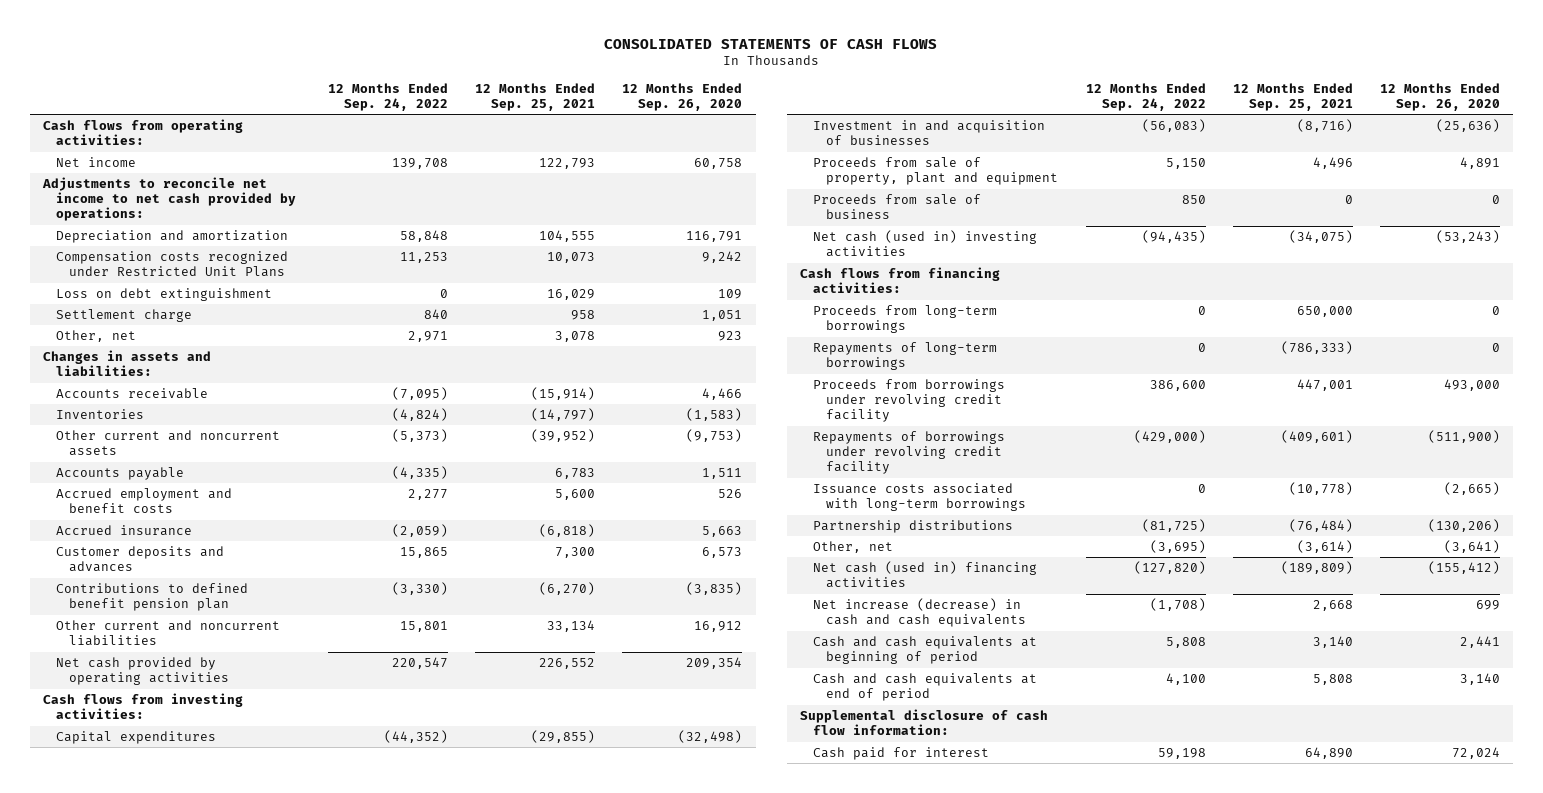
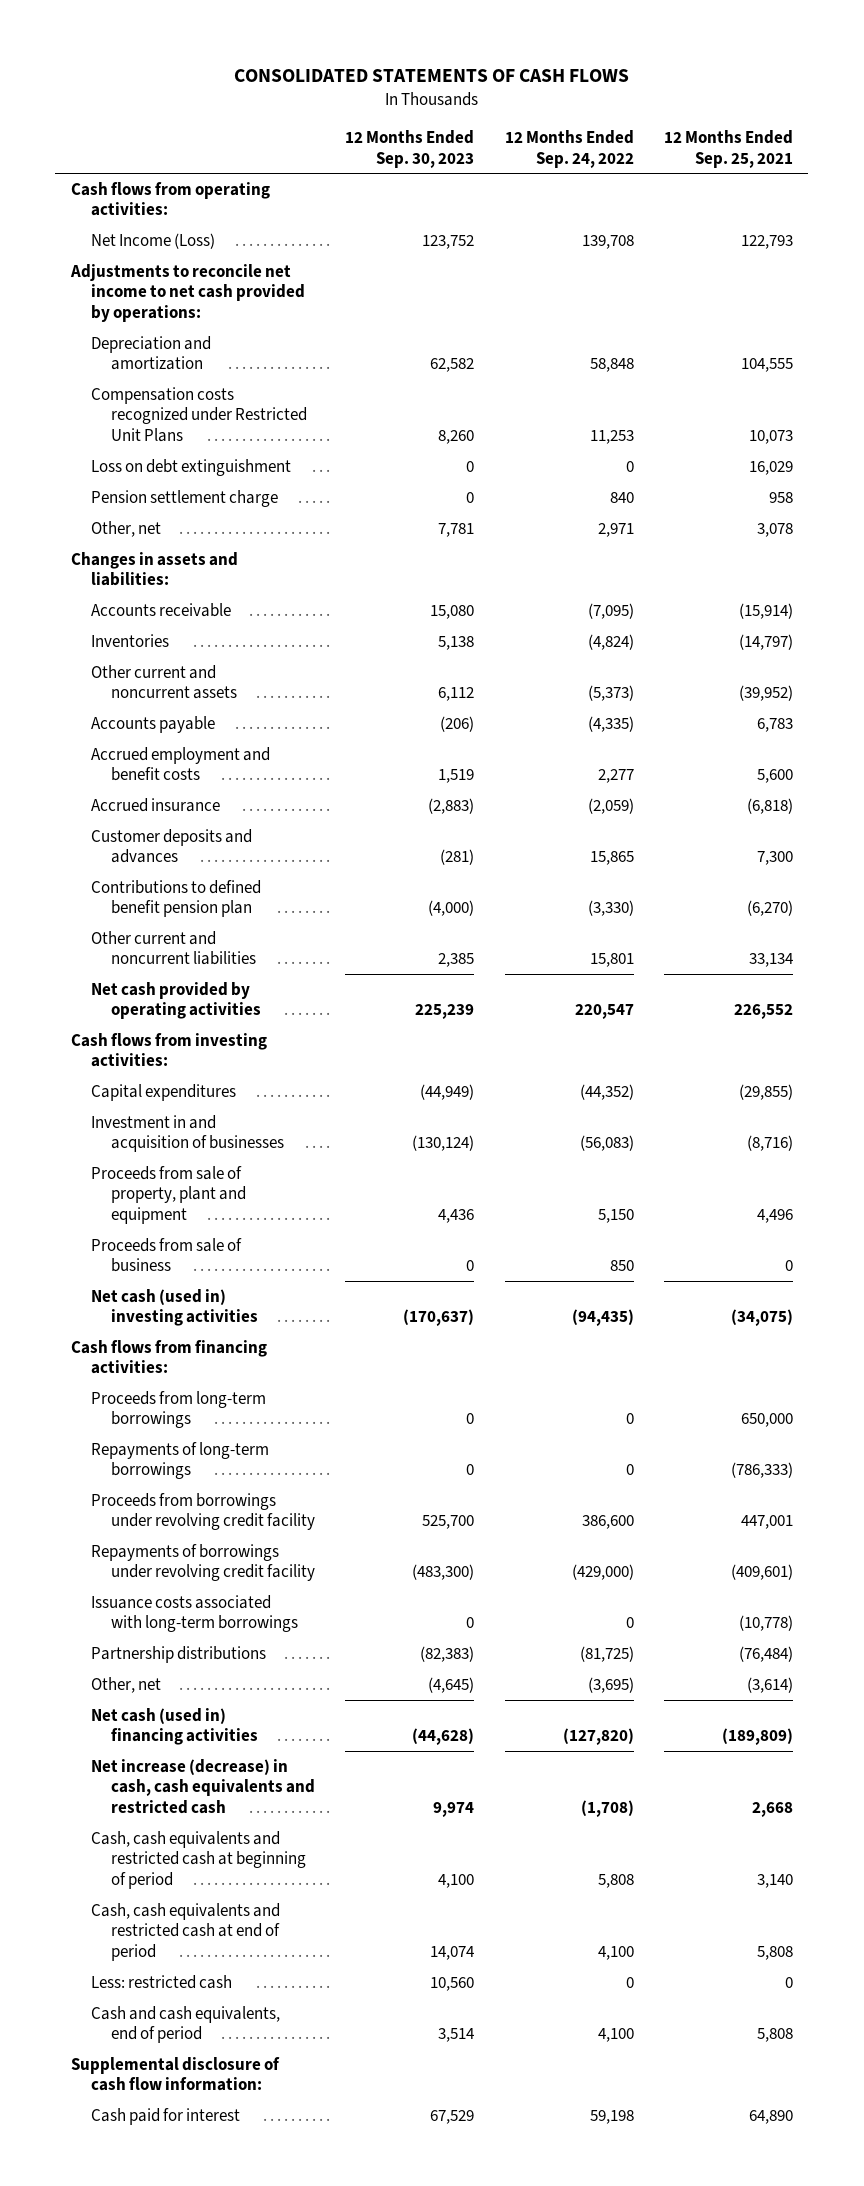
- | 12 Months Ended Sep. 24, 2022 | 12 Months Ended Sep. 25, 2021 | 12 Months Ended Sep. 26, 2020
+ | 12 Months Ended Sep. 30, 2023 | 12 Months Ended Sep. 24, 2022 | 12 Months Ended Sep. 25, 2021
- Net income | 139,708 | 122,793 | 60,758
+ Net Income (Loss) | 123,752 | 139,708 | 122,793
- Settlement charge | 840 | 958 | 1,051
+ Pension settlement charge | 0 | 840 | 958
- Net increase (decrease) in cash and cash equivalents | (1,708) | 2,668 | 699
- Cash and cash equivalents at beginning of period | 5,808 | 3,140 | 2,441
- Cash and cash equivalents at end of period | 4,100 | 5,808 | 3,140
+ Net increase (decrease) in cash, cash equivalents and restricted cash | 9,974 | (1,708) | 2,668
+ Cash, cash equivalents and restricted cash at beginning of period | 4,100 | 5,808 | 3,140
+ Cash, cash equivalents and restricted cash at end of period | 14,074 | 4,100 | 5,808
+ Less: restricted cash | 10,560 | 0 | 0
+ Cash and cash equivalents, end of period | 3,514 | 4,100 | 5,808

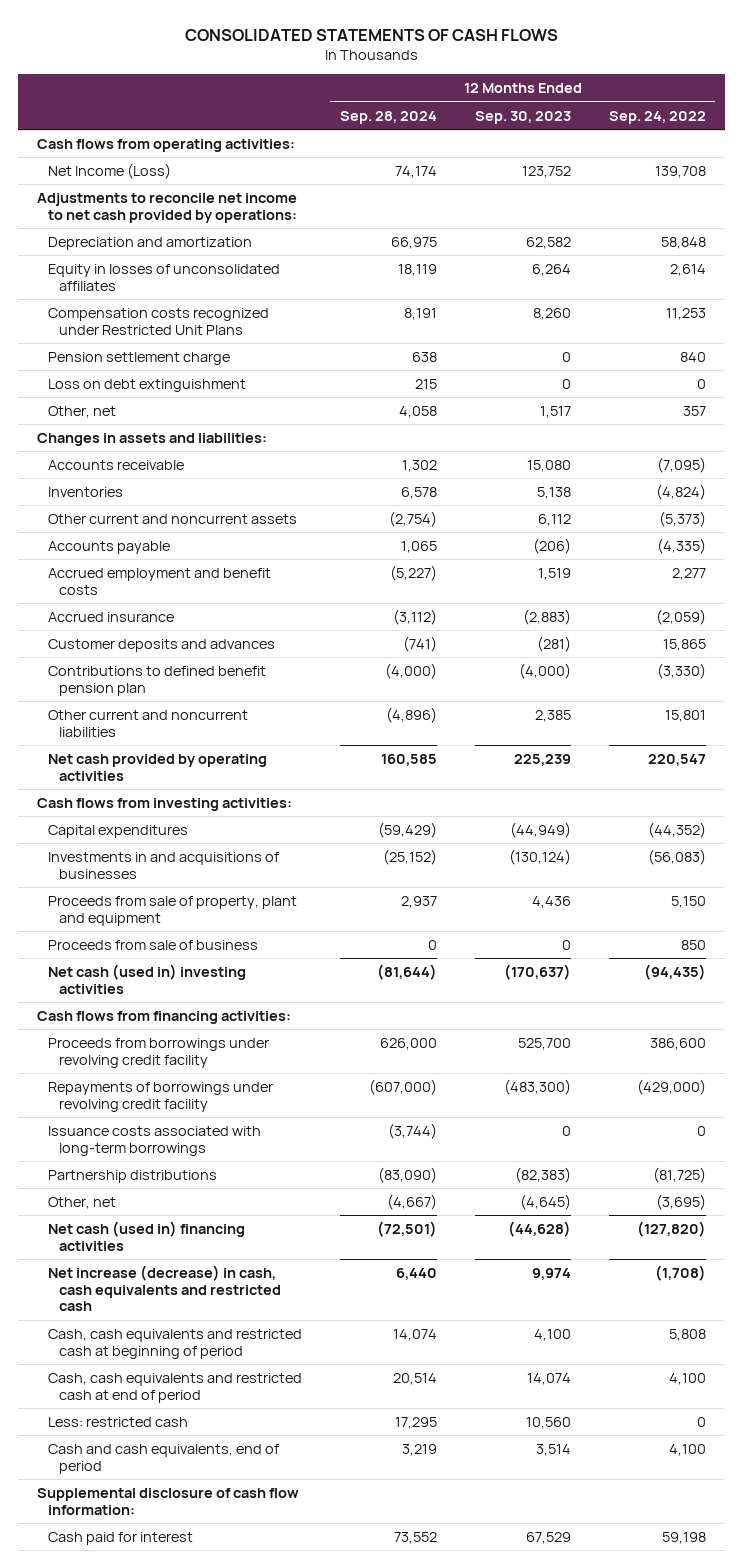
- | 12 Months Ended Sep. 30, 2023 | 12 Months Ended Sep. 24, 2022 | 12 Months Ended Sep. 25, 2021
+ | 12 Months Ended Sep. 28, 2024 | 12 Months Ended Sep. 30, 2023 | 12 Months Ended Sep. 24, 2022
+ Equity in losses of unconsolidated affiliates | 18,119 | 6,264 | 2,614
- Other, net | 7,781 | 2,971 | 3,078
moved down: Loss on debt extinguishment | 215 | 0 | 0
+ Other, net | 4,058 | 1,517 | 357
- Investment in and acquisition of businesses | (130,124) | (56,083) | (8,716)
+ Investments in and acquisitions of businesses | (25,152) | (130,124) | (56,083)
- Proceeds from long-term borrowings | 0 | 0 | 650,000
- Repayments of long-term borrowings | 0 | 0 | (786,333)

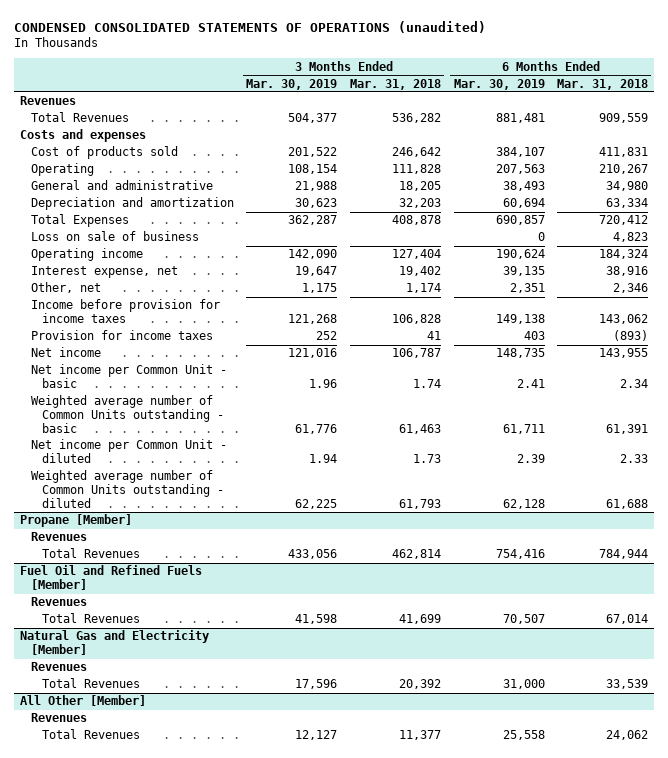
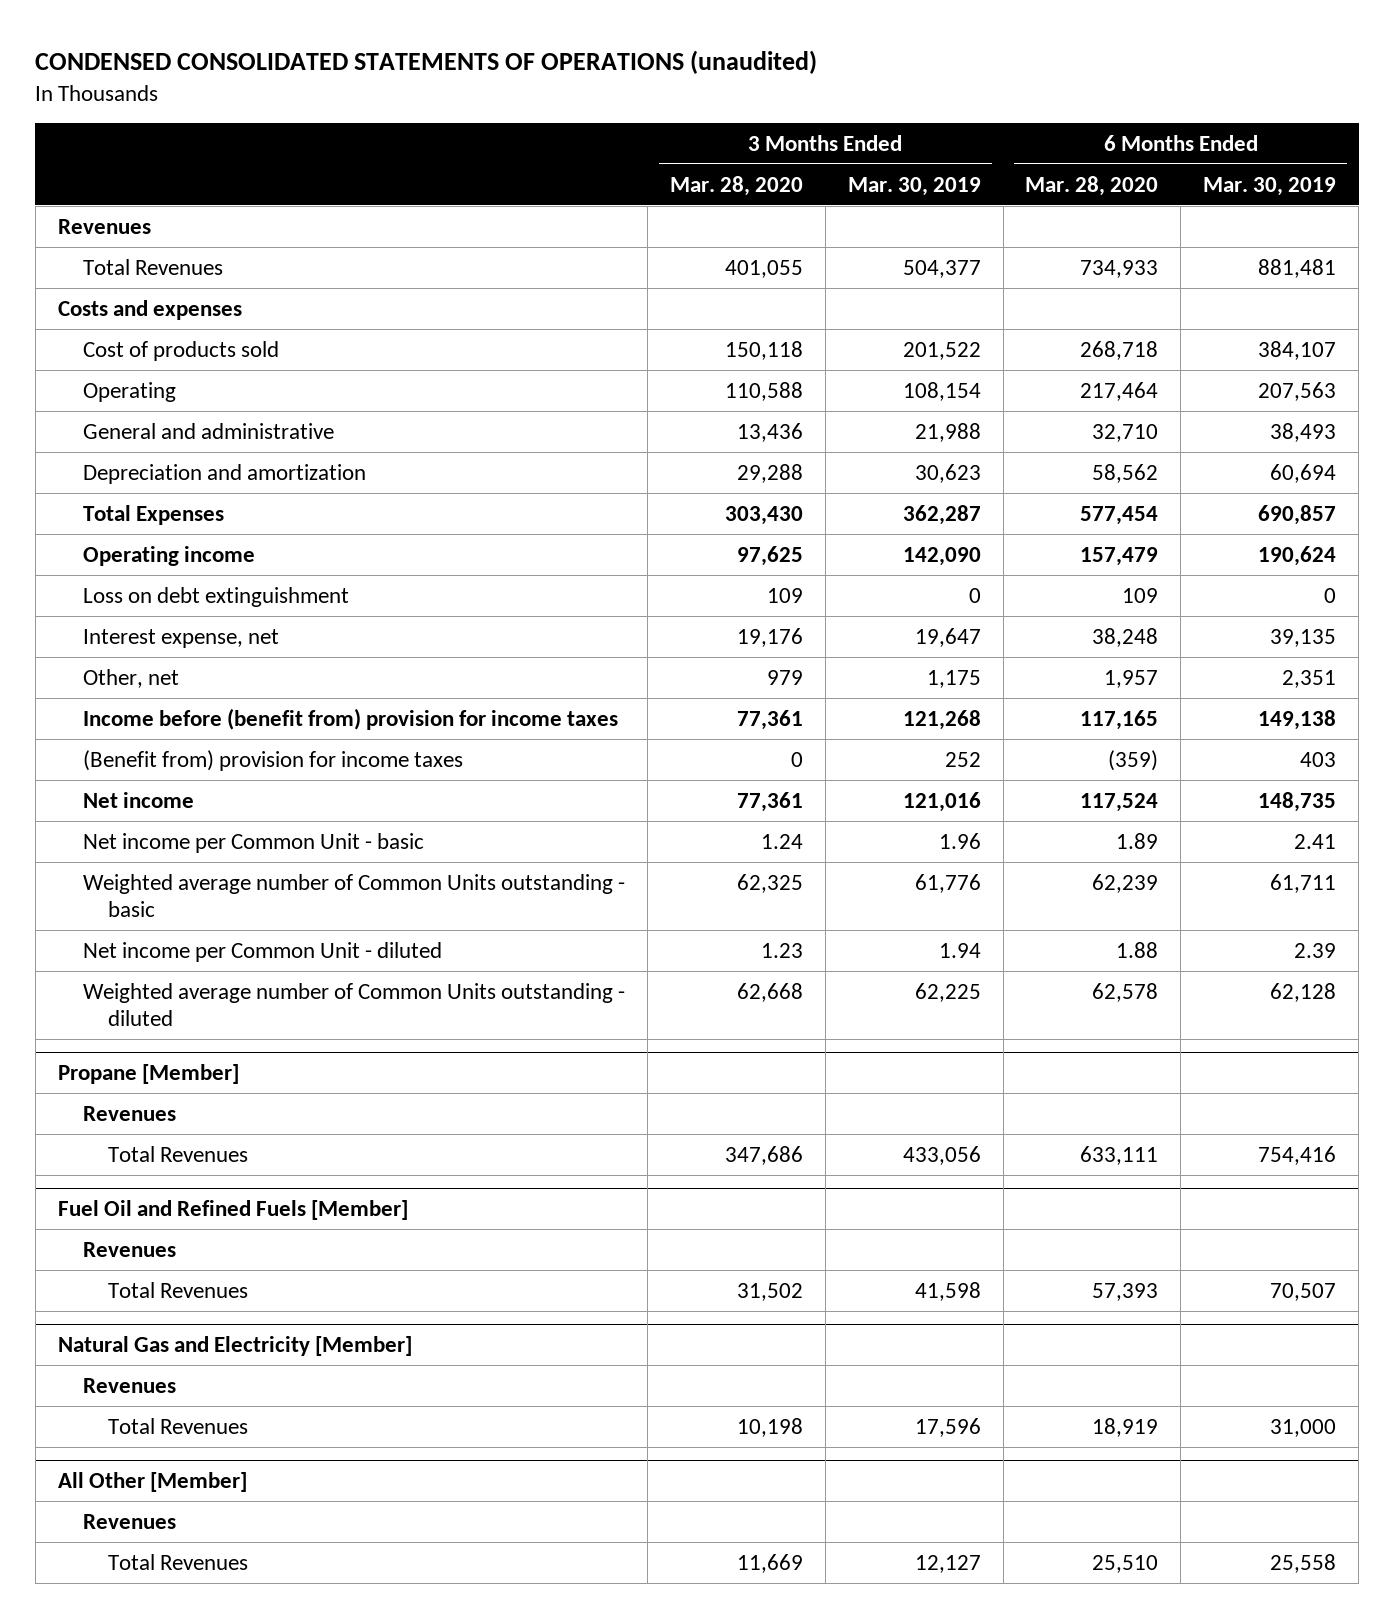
- | 3 Months Ended Mar. 30, 2019 | 3 Months Ended Mar. 31, 2018 | 6 Months Ended Mar. 30, 2019 | 6 Months Ended Mar. 31, 2018
+ | 3 Months Ended Mar. 28, 2020 | 3 Months Ended Mar. 30, 2019 | 6 Months Ended Mar. 28, 2020 | 6 Months Ended Mar. 30, 2019
- Loss on sale of business | | | 0 | 4,823
+ Loss on debt extinguishment | 109 | 0 | 109 | 0
- Income before provision for income taxes | 121,268 | 106,828 | 149,138 | 143,062
- Provision for income taxes | 252 | 41 | 403 | (893)
+ Income before (benefit from) provision for income taxes | 77,361 | 121,268 | 117,165 | 149,138
+ (Benefit from) provision for income taxes | 0 | 252 | (359) | 403

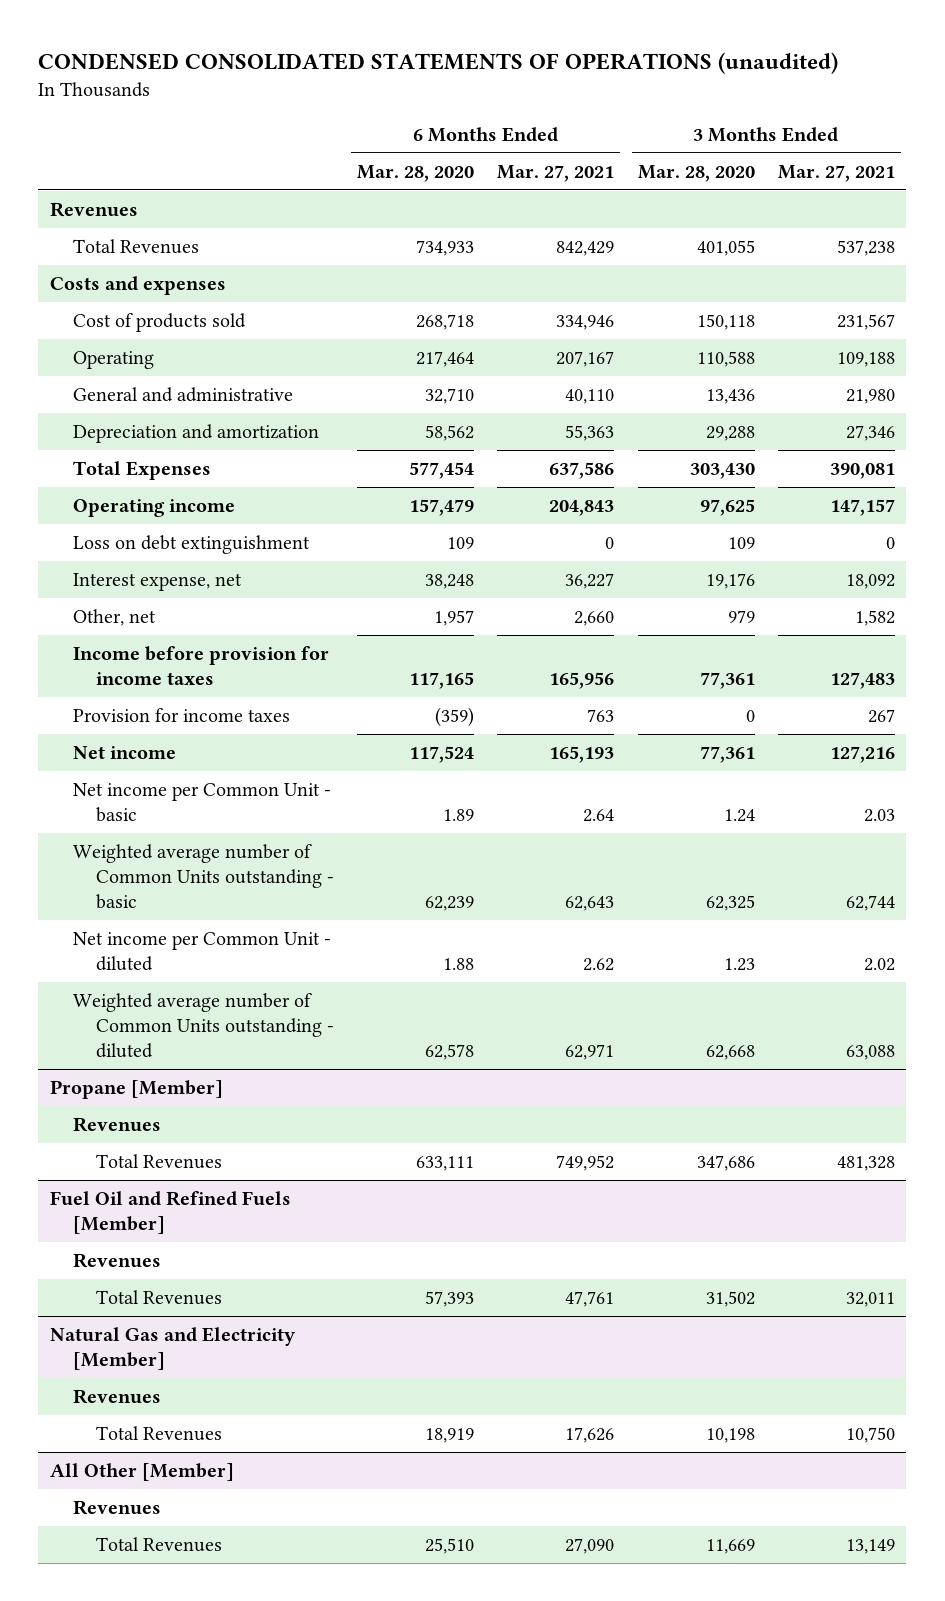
- | 3 Months Ended Mar. 28, 2020 | 3 Months Ended Mar. 30, 2019 | 6 Months Ended Mar. 28, 2020 | 6 Months Ended Mar. 30, 2019
+ | 6 Months Ended Mar. 28, 2020 | 6 Months Ended Mar. 27, 2021 | 3 Months Ended Mar. 28, 2020 | 3 Months Ended Mar. 27, 2021
- Income before (benefit from) provision for income taxes | 77,361 | 121,268 | 117,165 | 149,138
- (Benefit from) provision for income taxes | 0 | 252 | (359) | 403
+ Income before provision for income taxes | 117,165 | 165,956 | 77,361 | 127,483
+ Provision for income taxes | (359) | 763 | 0 | 267

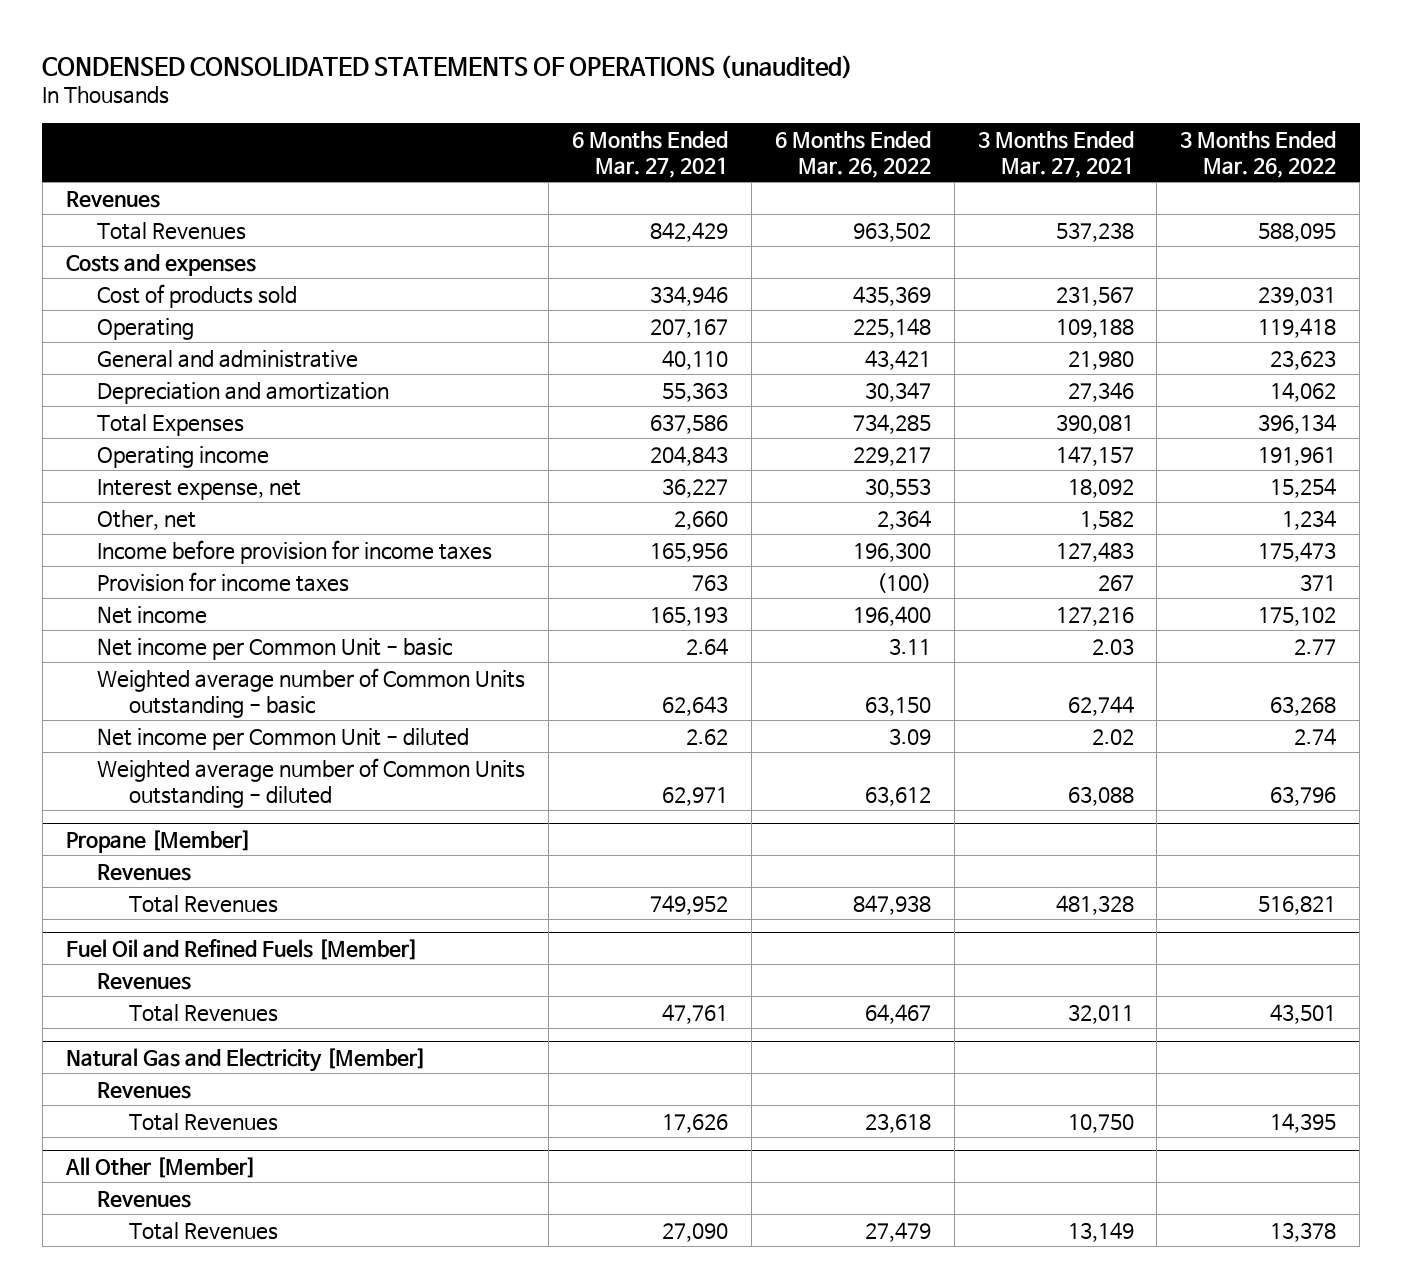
- | 6 Months Ended Mar. 28, 2020 | 6 Months Ended Mar. 27, 2021 | 3 Months Ended Mar. 28, 2020 | 3 Months Ended Mar. 27, 2021
+ | 6 Months Ended Mar. 27, 2021 | 6 Months Ended Mar. 26, 2022 | 3 Months Ended Mar. 27, 2021 | 3 Months Ended Mar. 26, 2022
- Loss on debt extinguishment | 109 | 0 | 109 | 0

